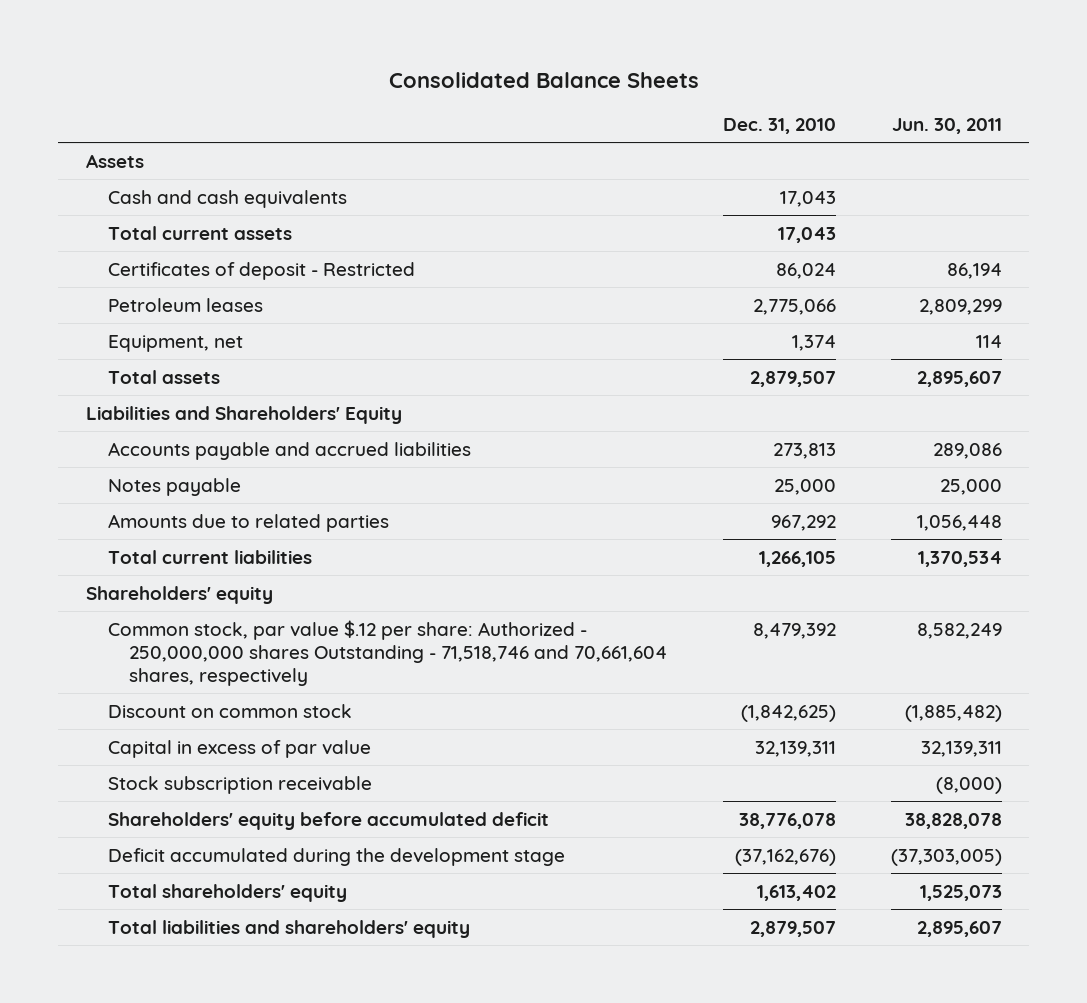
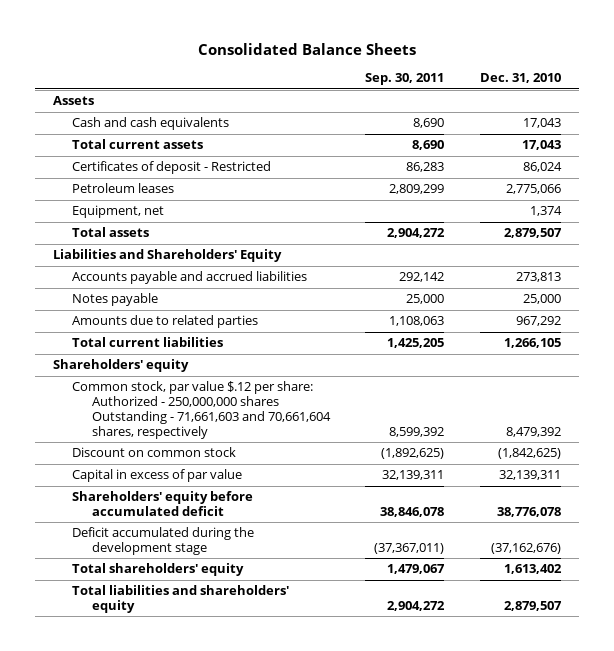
- | Dec. 31, 2010 | Jun. 30, 2011
+ | Sep. 30, 2011 | Dec. 31, 2010
- Common stock, par value $.12 per share: Authorized - 250,000,000 shares Outstanding - 71,518,746 and 70,661,604 shares, respectively | 8,479,392 | 8,582,249
+ Common stock, par value $.12 per share: Authorized - 250,000,000 shares Outstanding - 71,661,603 and 70,661,604 shares, respectively | 8,599,392 | 8,479,392
- Stock subscription receivable | | (8,000)

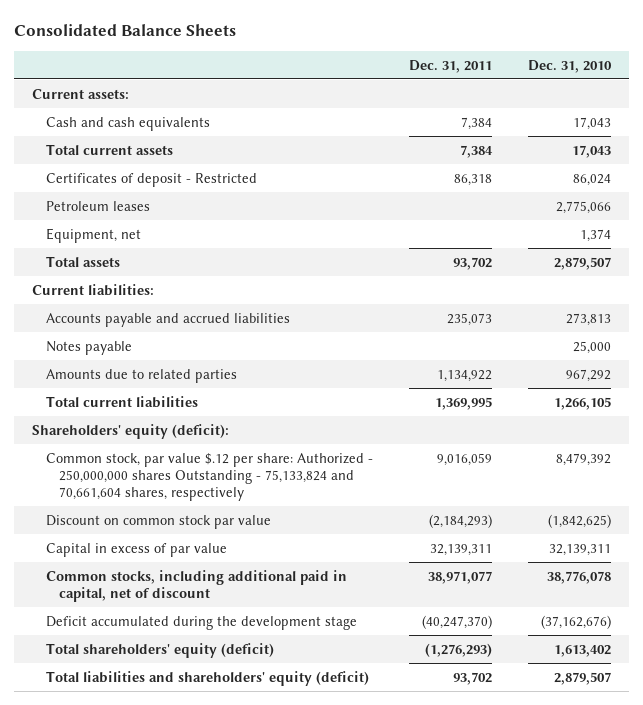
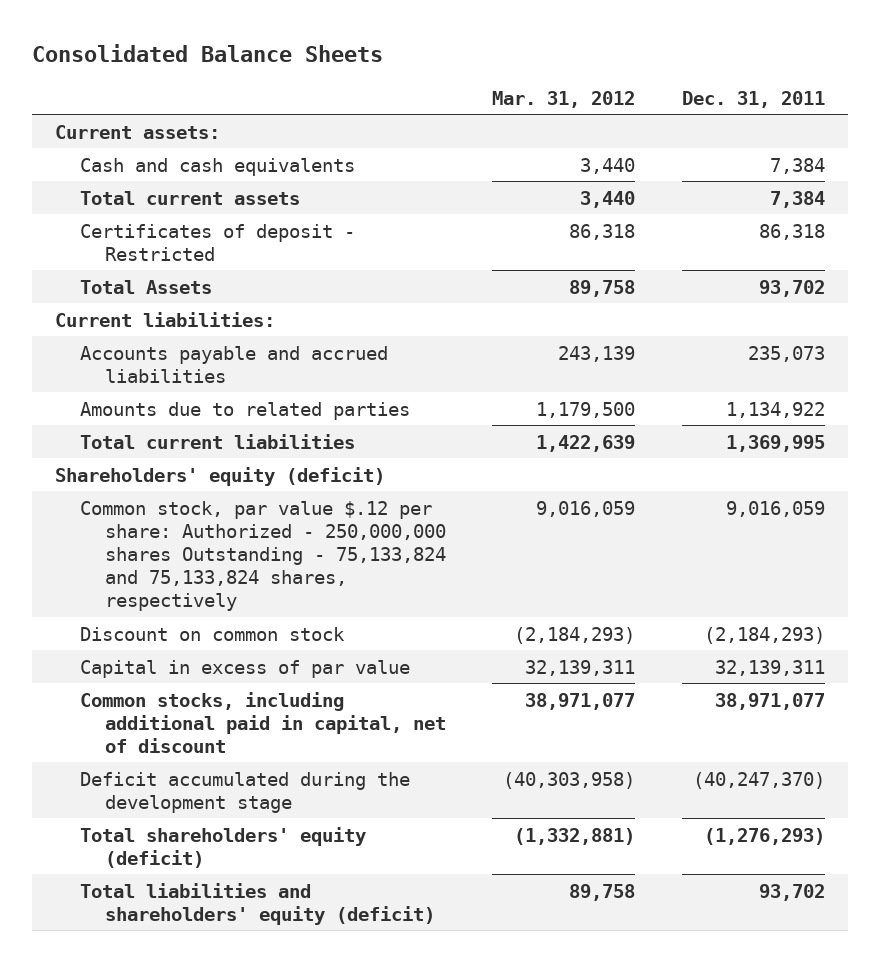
- | Dec. 31, 2011 | Dec. 31, 2010
+ | Mar. 31, 2012 | Dec. 31, 2011
- Petroleum leases | | 2,775,066
- Equipment, net | | 1,374
- Total assets | 93,702 | 2,879,507
+ Total Assets | 89,758 | 93,702
- Notes payable | | 25,000
- Shareholders' equity (deficit):
- Common stock, par value $.12 per share: Authorized - 250,000,000 shares Outstanding - 75,133,824 and 70,661,604 shares, respectively | 9,016,059 | 8,479,392
- Discount on common stock par value | (2,184,293) | (1,842,625)
+ Shareholders' equity (deficit)
+ Common stock, par value $.12 per share: Authorized - 250,000,000 shares Outstanding - 75,133,824 and 75,133,824 shares, respectively | 9,016,059 | 9,016,059
+ Discount on common stock | (2,184,293) | (2,184,293)

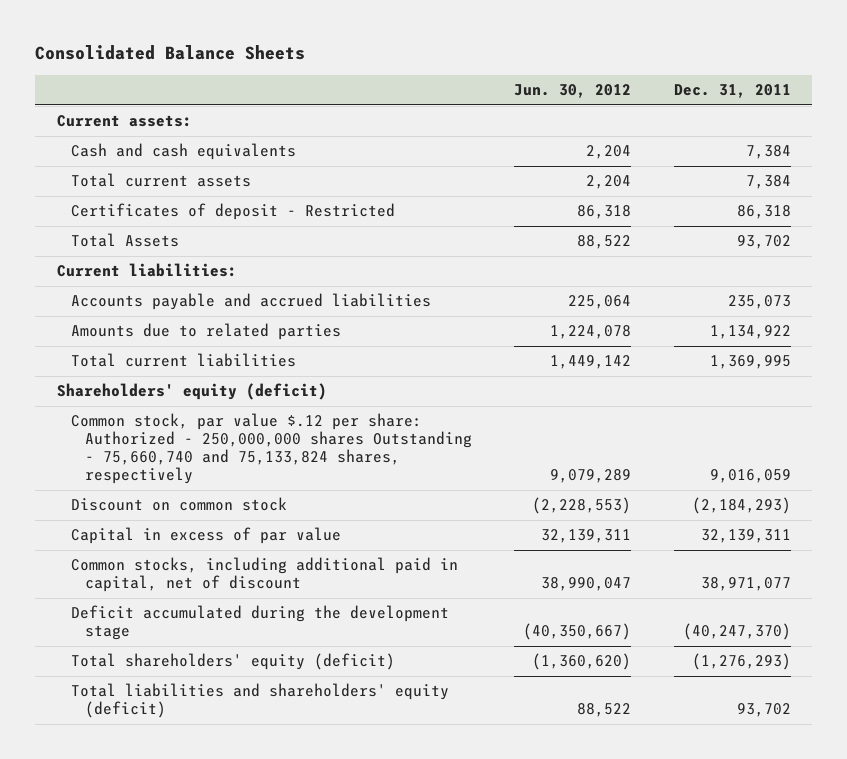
- | Mar. 31, 2012 | Dec. 31, 2011
+ | Jun. 30, 2012 | Dec. 31, 2011
- Common stock, par value $.12 per share: Authorized - 250,000,000 shares Outstanding - 75,133,824 and 75,133,824 shares, respectively | 9,016,059 | 9,016,059
+ Common stock, par value $.12 per share: Authorized - 250,000,000 shares Outstanding - 75,660,740 and 75,133,824 shares, respectively | 9,079,289 | 9,016,059

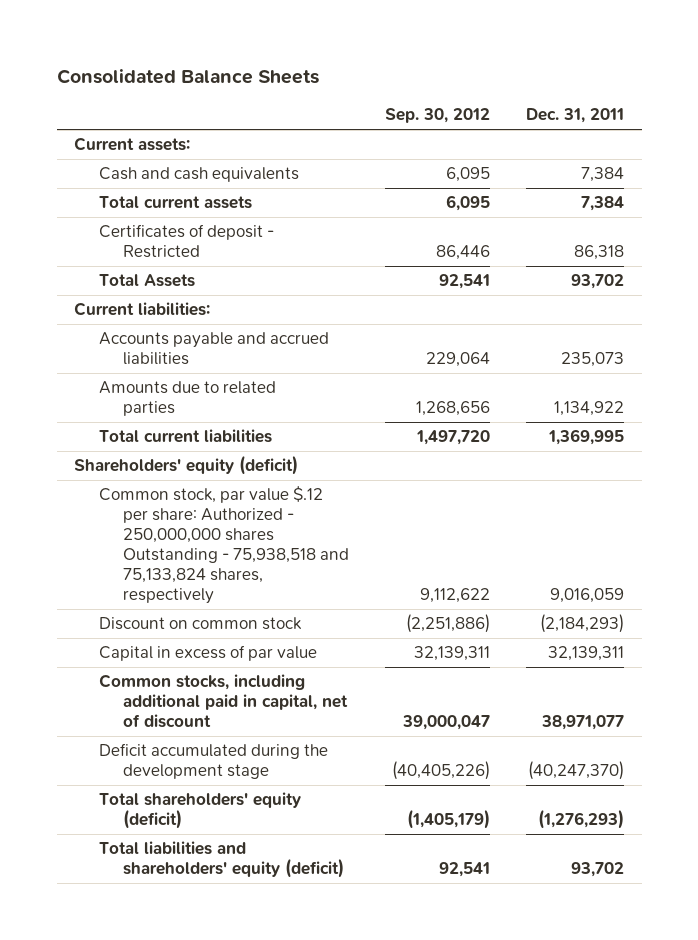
- | Jun. 30, 2012 | Dec. 31, 2011
+ | Sep. 30, 2012 | Dec. 31, 2011
- Common stock, par value $.12 per share: Authorized - 250,000,000 shares Outstanding - 75,660,740 and 75,133,824 shares, respectively | 9,079,289 | 9,016,059
+ Common stock, par value $.12 per share: Authorized - 250,000,000 shares Outstanding - 75,938,518 and 75,133,824 shares, respectively | 9,112,622 | 9,016,059

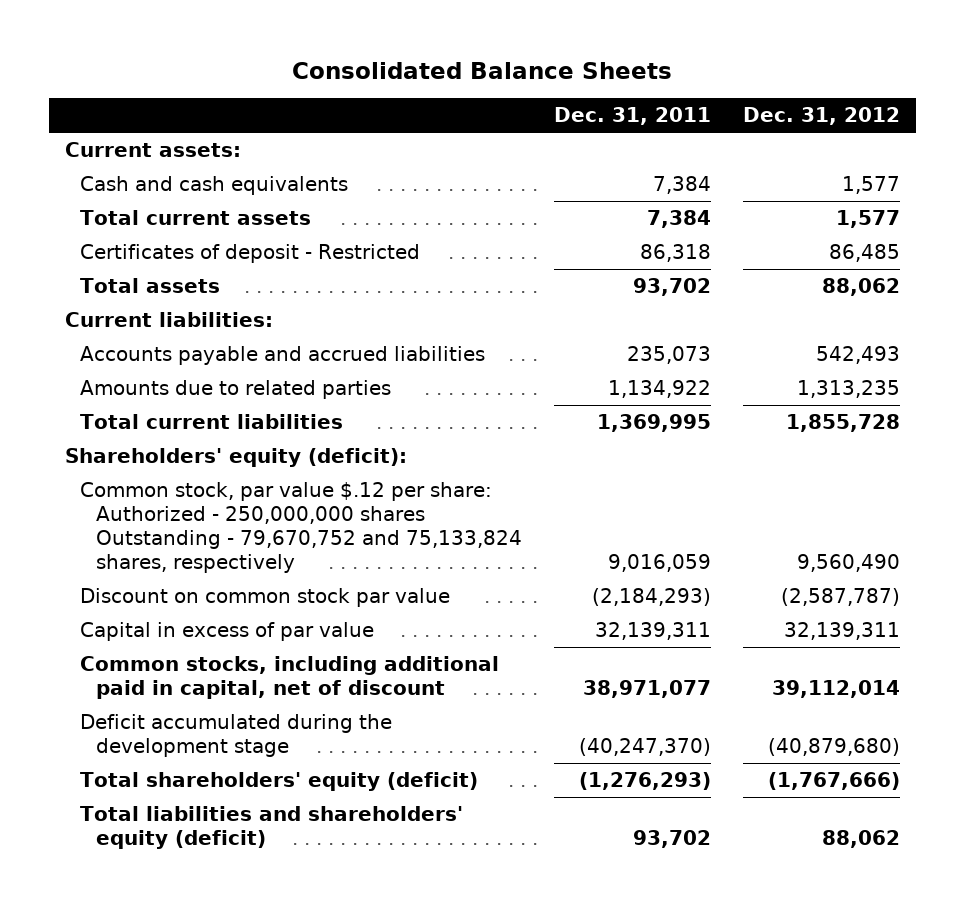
- | Sep. 30, 2012 | Dec. 31, 2011
+ | Dec. 31, 2011 | Dec. 31, 2012
- Total Assets | 92,541 | 93,702
+ Total assets | 93,702 | 88,062
- Shareholders' equity (deficit)
- Common stock, par value $.12 per share: Authorized - 250,000,000 shares Outstanding - 75,938,518 and 75,133,824 shares, respectively | 9,112,622 | 9,016,059
- Discount on common stock | (2,251,886) | (2,184,293)
+ Shareholders' equity (deficit):
+ Common stock, par value $.12 per share: Authorized - 250,000,000 shares Outstanding - 79,670,752 and 75,133,824 shares, respectively | 9,016,059 | 9,560,490
+ Discount on common stock par value | (2,184,293) | (2,587,787)

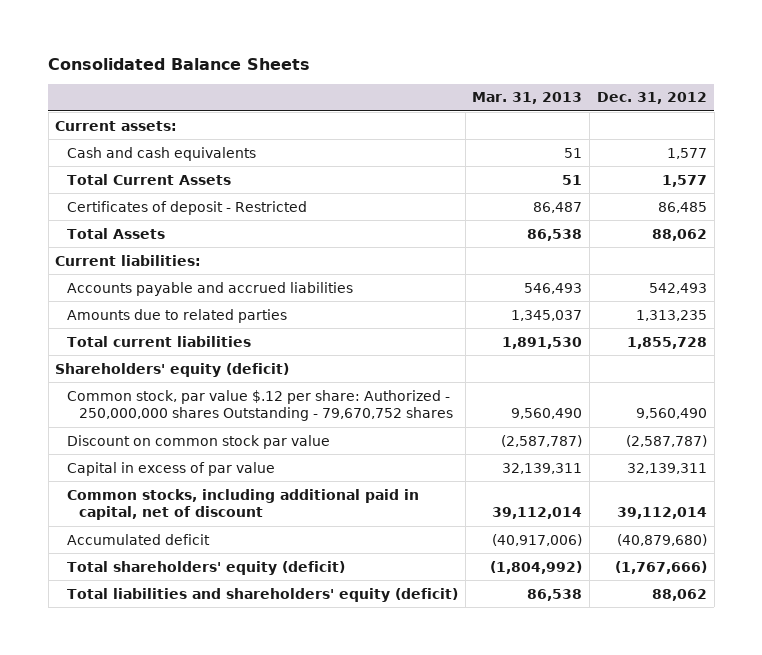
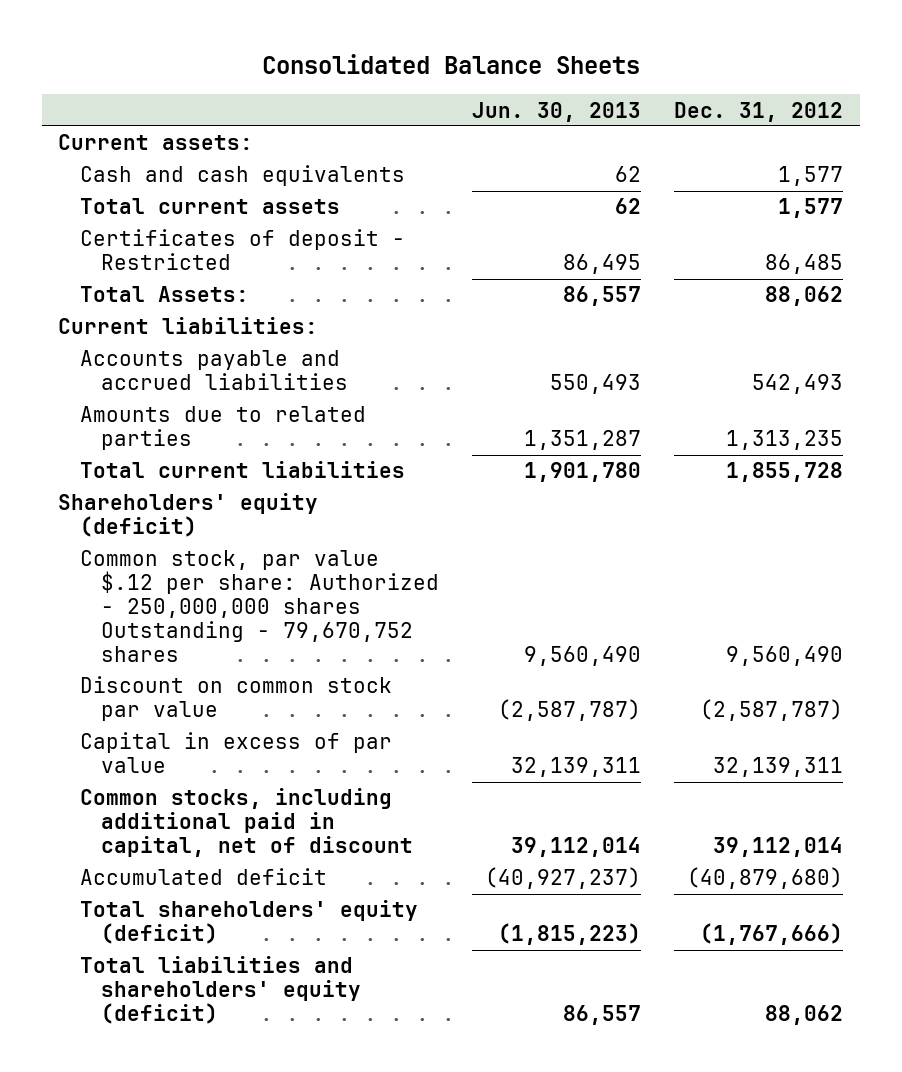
- | Mar. 31, 2013 | Dec. 31, 2012
+ | Jun. 30, 2013 | Dec. 31, 2012
- Total Current Assets | 51 | 1,577
+ Total current assets | 62 | 1,577
- Total Assets | 86,538 | 88,062
+ Total Assets: | 86,557 | 88,062

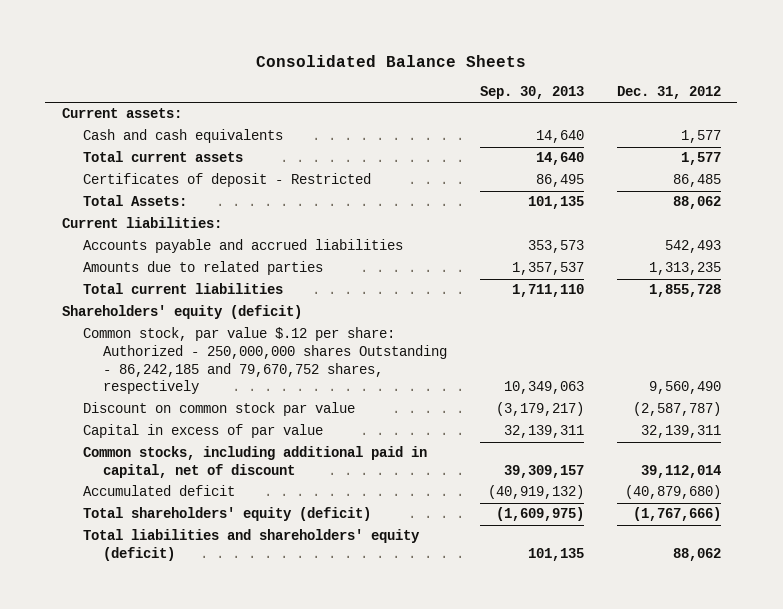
- | Jun. 30, 2013 | Dec. 31, 2012
+ | Sep. 30, 2013 | Dec. 31, 2012
- Common stock, par value $.12 per share: Authorized - 250,000,000 shares Outstanding - 79,670,752 shares | 9,560,490 | 9,560,490
+ Common stock, par value $.12 per share: Authorized - 250,000,000 shares Outstanding - 86,242,185 and 79,670,752 shares, respectively | 10,349,063 | 9,560,490

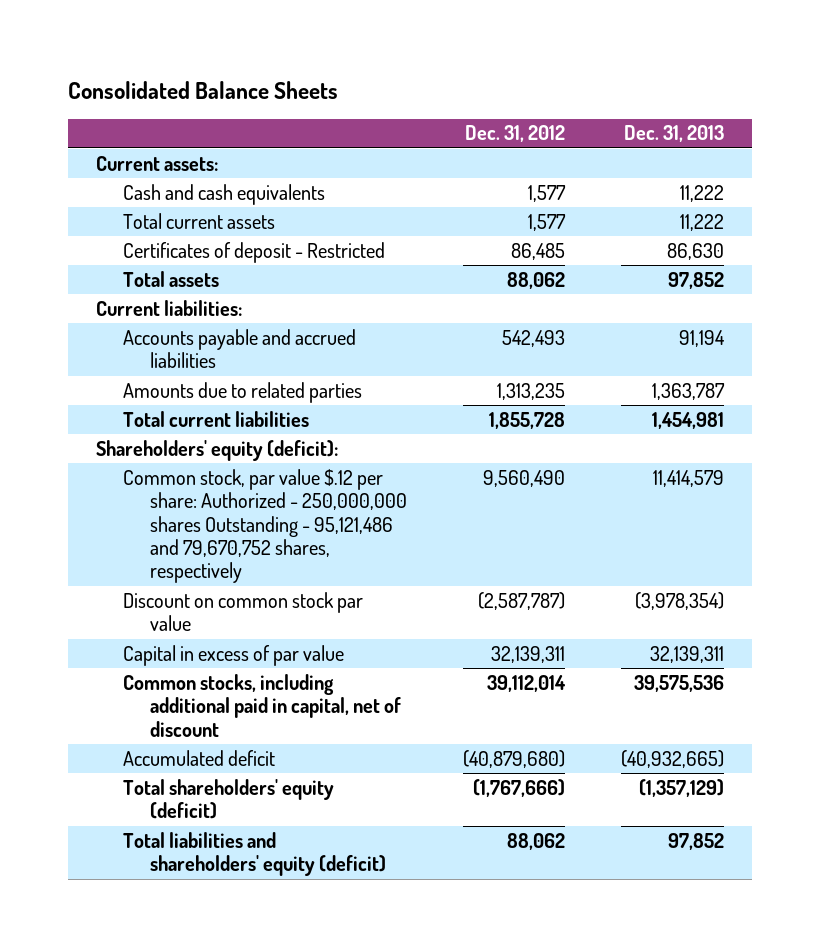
- | Sep. 30, 2013 | Dec. 31, 2012
+ | Dec. 31, 2012 | Dec. 31, 2013
- Total Assets: | 101,135 | 88,062
+ Total assets | 88,062 | 97,852
- Shareholders' equity (deficit)
- Common stock, par value $.12 per share: Authorized - 250,000,000 shares Outstanding - 86,242,185 and 79,670,752 shares, respectively | 10,349,063 | 9,560,490
+ Shareholders' equity (deficit):
+ Common stock, par value $.12 per share: Authorized - 250,000,000 shares Outstanding - 95,121,486 and 79,670,752 shares, respectively | 9,560,490 | 11,414,579

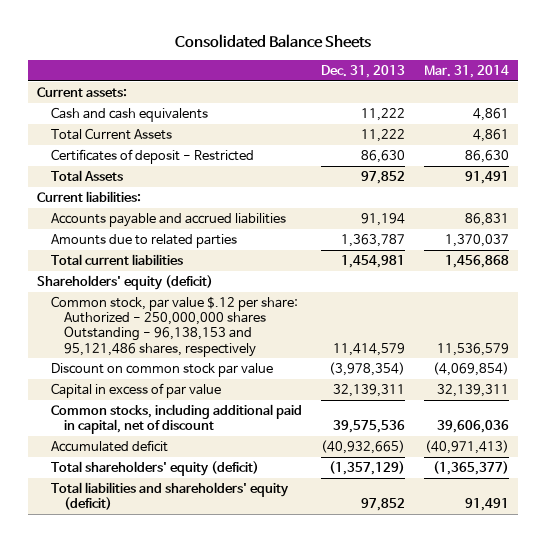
- | Dec. 31, 2012 | Dec. 31, 2013
+ | Dec. 31, 2013 | Mar. 31, 2014
- Total current assets | 1,577 | 11,222
+ Total Current Assets | 11,222 | 4,861
- Total assets | 88,062 | 97,852
+ Total Assets | 97,852 | 91,491
- Shareholders' equity (deficit):
- Common stock, par value $.12 per share: Authorized - 250,000,000 shares Outstanding - 95,121,486 and 79,670,752 shares, respectively | 9,560,490 | 11,414,579
+ Shareholders' equity (deficit)
+ Common stock, par value $.12 per share: Authorized - 250,000,000 shares Outstanding - 96,138,153 and 95,121,486 shares, respectively | 11,414,579 | 11,536,579

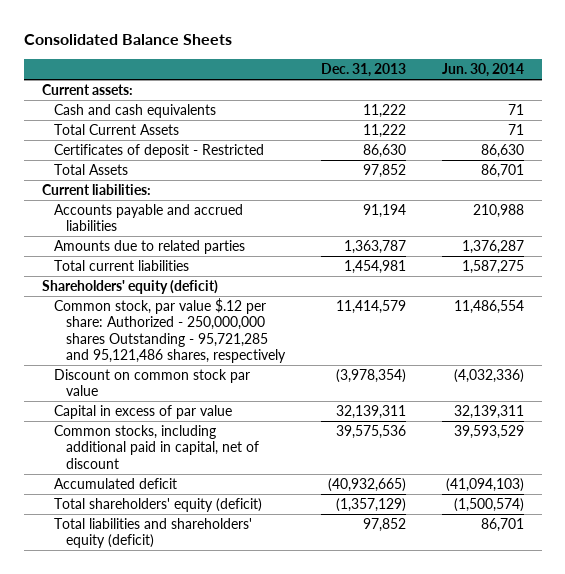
- | Dec. 31, 2013 | Mar. 31, 2014
+ | Dec. 31, 2013 | Jun. 30, 2014
- Common stock, par value $.12 per share: Authorized - 250,000,000 shares Outstanding - 96,138,153 and 95,121,486 shares, respectively | 11,414,579 | 11,536,579
+ Common stock, par value $.12 per share: Authorized - 250,000,000 shares Outstanding - 95,721,285 and 95,121,486 shares, respectively | 11,414,579 | 11,486,554

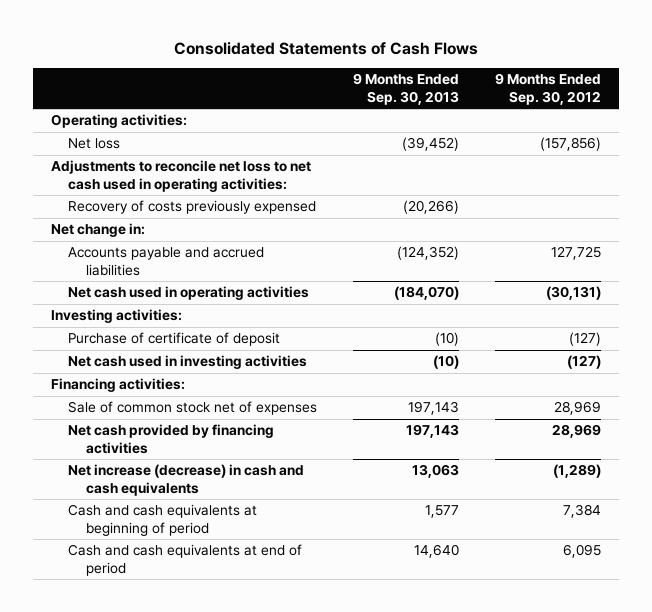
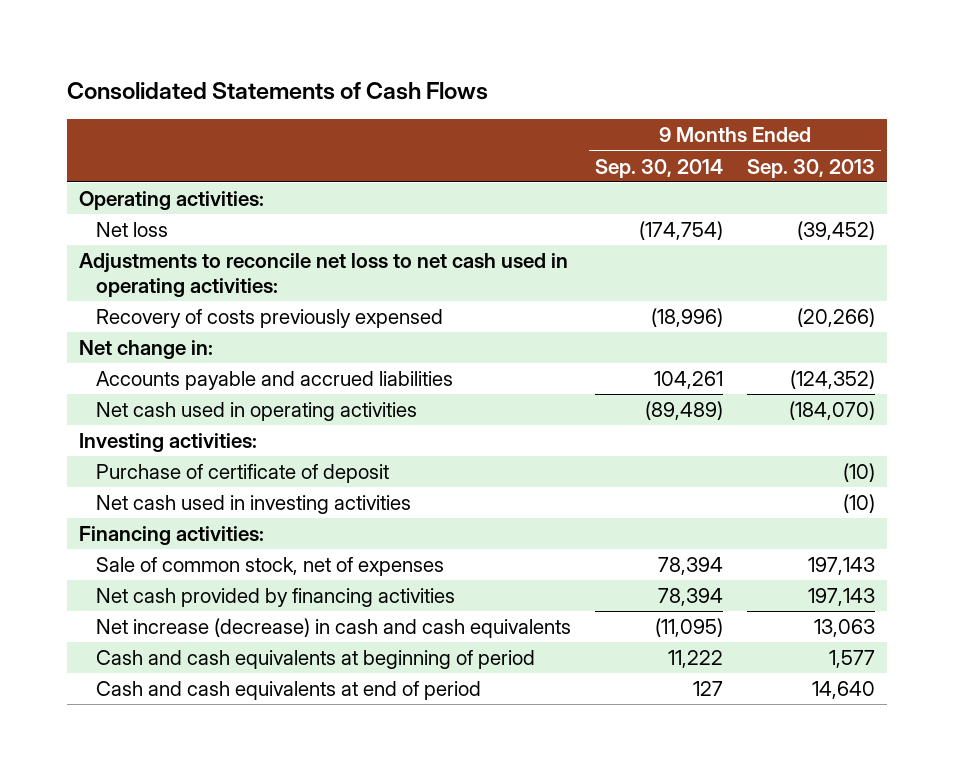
- | 9 Months Ended Sep. 30, 2013 | 9 Months Ended Sep. 30, 2012
+ | 9 Months Ended Sep. 30, 2014 | 9 Months Ended Sep. 30, 2013
- Sale of common stock net of expenses | 197,143 | 28,969
+ Sale of common stock, net of expenses | 78,394 | 197,143

